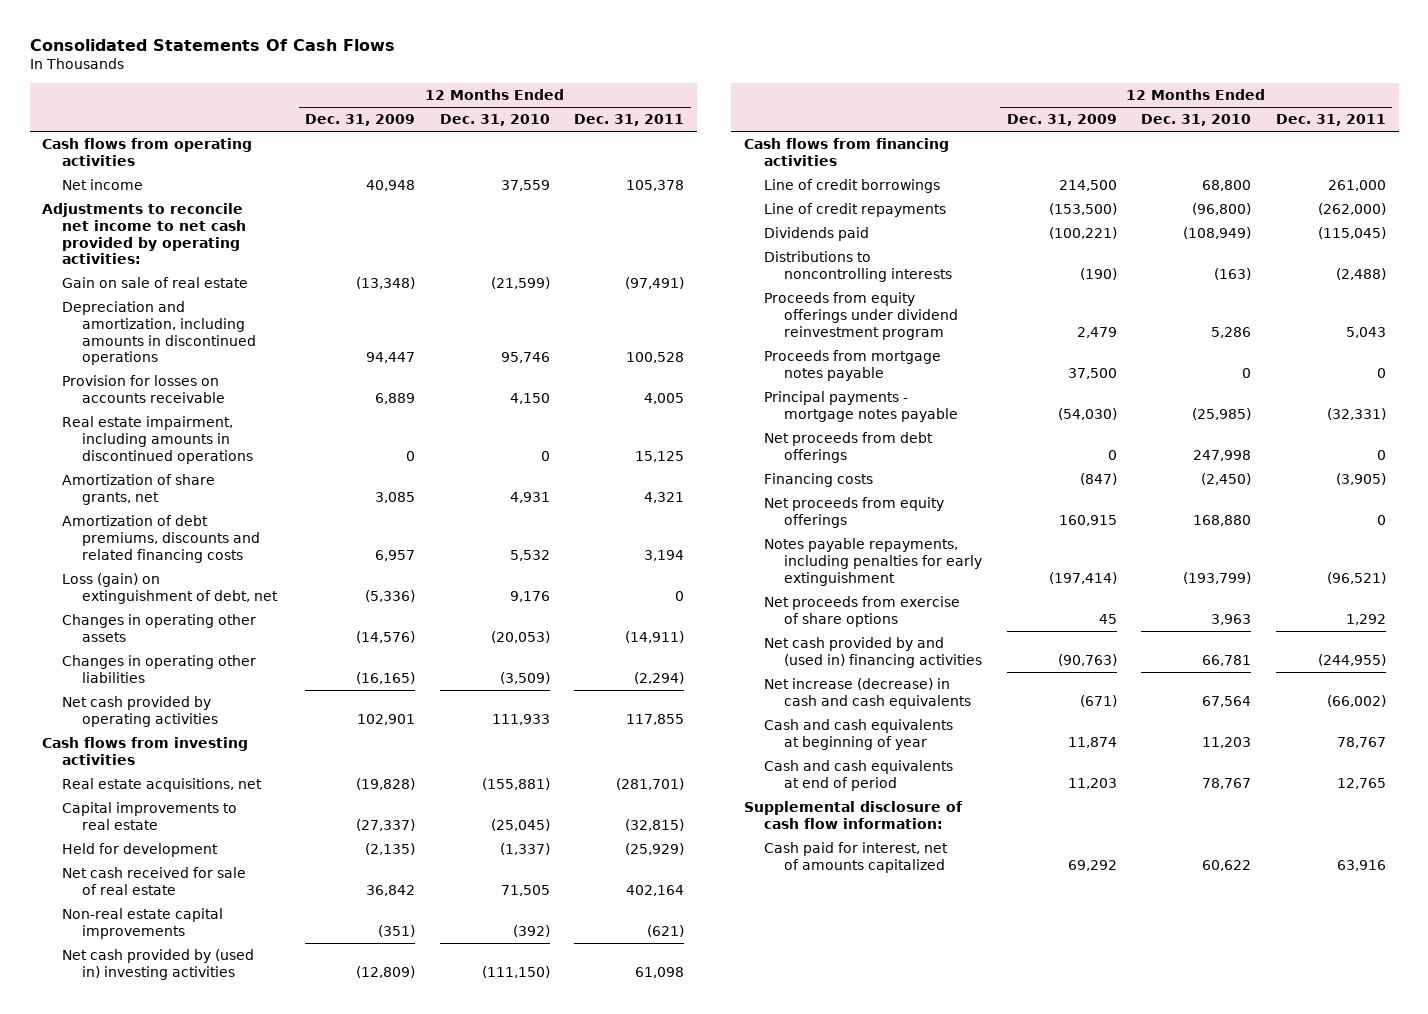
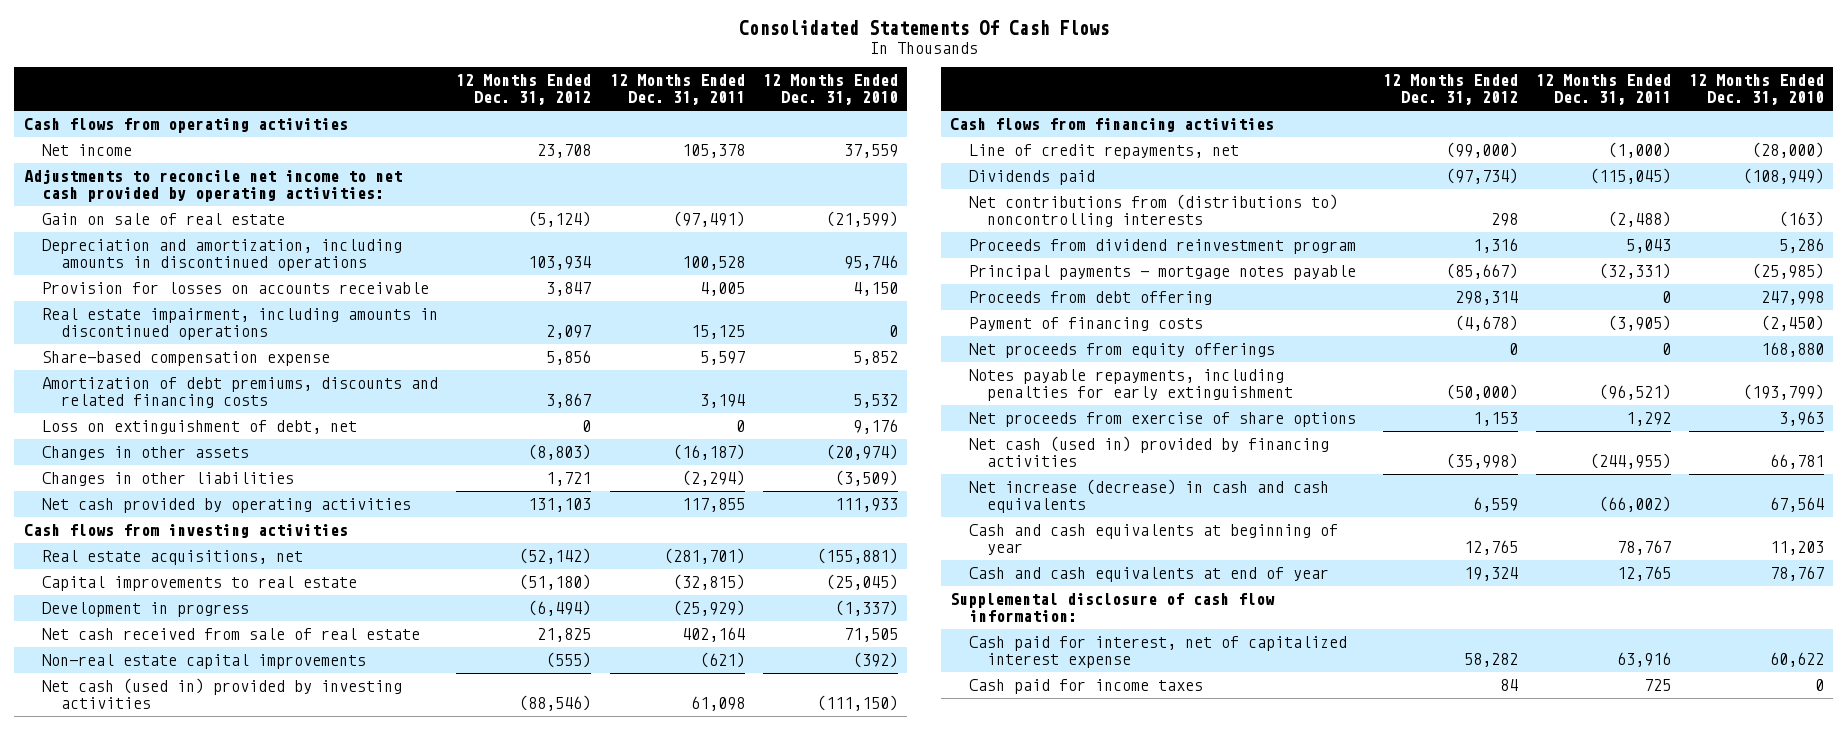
- | 12 Months Ended Dec. 31, 2009 | 12 Months Ended Dec. 31, 2010 | 12 Months Ended Dec. 31, 2011
+ | 12 Months Ended Dec. 31, 2012 | 12 Months Ended Dec. 31, 2011 | 12 Months Ended Dec. 31, 2010
- Amortization of share grants, net | 3,085 | 4,931 | 4,321
+ Share-based compensation expense | 5,856 | 5,597 | 5,852
- Loss (gain) on extinguishment of debt, net | (5,336) | 9,176 | 0
- Changes in operating other assets | (14,576) | (20,053) | (14,911)
- Changes in operating other liabilities | (16,165) | (3,509) | (2,294)
+ Loss on extinguishment of debt, net | 0 | 0 | 9,176
+ Changes in other assets | (8,803) | (16,187) | (20,974)
+ Changes in other liabilities | 1,721 | (2,294) | (3,509)
- Held for development | (2,135) | (1,337) | (25,929)
- Net cash received for sale of real estate | 36,842 | 71,505 | 402,164
+ Development in progress | (6,494) | (25,929) | (1,337)
+ Net cash received from sale of real estate | 21,825 | 402,164 | 71,505
- Net cash provided by (used in) investing activities | (12,809) | (111,150) | 61,098
+ Net cash (used in) provided by investing activities | (88,546) | 61,098 | (111,150)
- Line of credit borrowings | 214,500 | 68,800 | 261,000
- Line of credit repayments | (153,500) | (96,800) | (262,000)
+ Line of credit repayments, net | (99,000) | (1,000) | (28,000)
- Distributions to noncontrolling interests | (190) | (163) | (2,488)
- Proceeds from equity offerings under dividend reinvestment program | 2,479 | 5,286 | 5,043
- Proceeds from mortgage notes payable | 37,500 | 0 | 0
+ Net contributions from (distributions to) noncontrolling interests | 298 | (2,488) | (163)
+ Proceeds from dividend reinvestment program | 1,316 | 5,043 | 5,286
- Net proceeds from debt offerings | 0 | 247,998 | 0
- Financing costs | (847) | (2,450) | (3,905)
+ Proceeds from debt offering | 298,314 | 0 | 247,998
+ Payment of financing costs | (4,678) | (3,905) | (2,450)
- Net cash provided by and (used in) financing activities | (90,763) | 66,781 | (244,955)
+ Net cash (used in) provided by financing activities | (35,998) | (244,955) | 66,781
- Cash and cash equivalents at end of period | 11,203 | 78,767 | 12,765
+ Cash and cash equivalents at end of year | 19,324 | 12,765 | 78,767
- Cash paid for interest, net of amounts capitalized | 69,292 | 60,622 | 63,916
+ Cash paid for interest, net of capitalized interest expense | 58,282 | 63,916 | 60,622
+ Cash paid for income taxes | 84 | 725 | 0

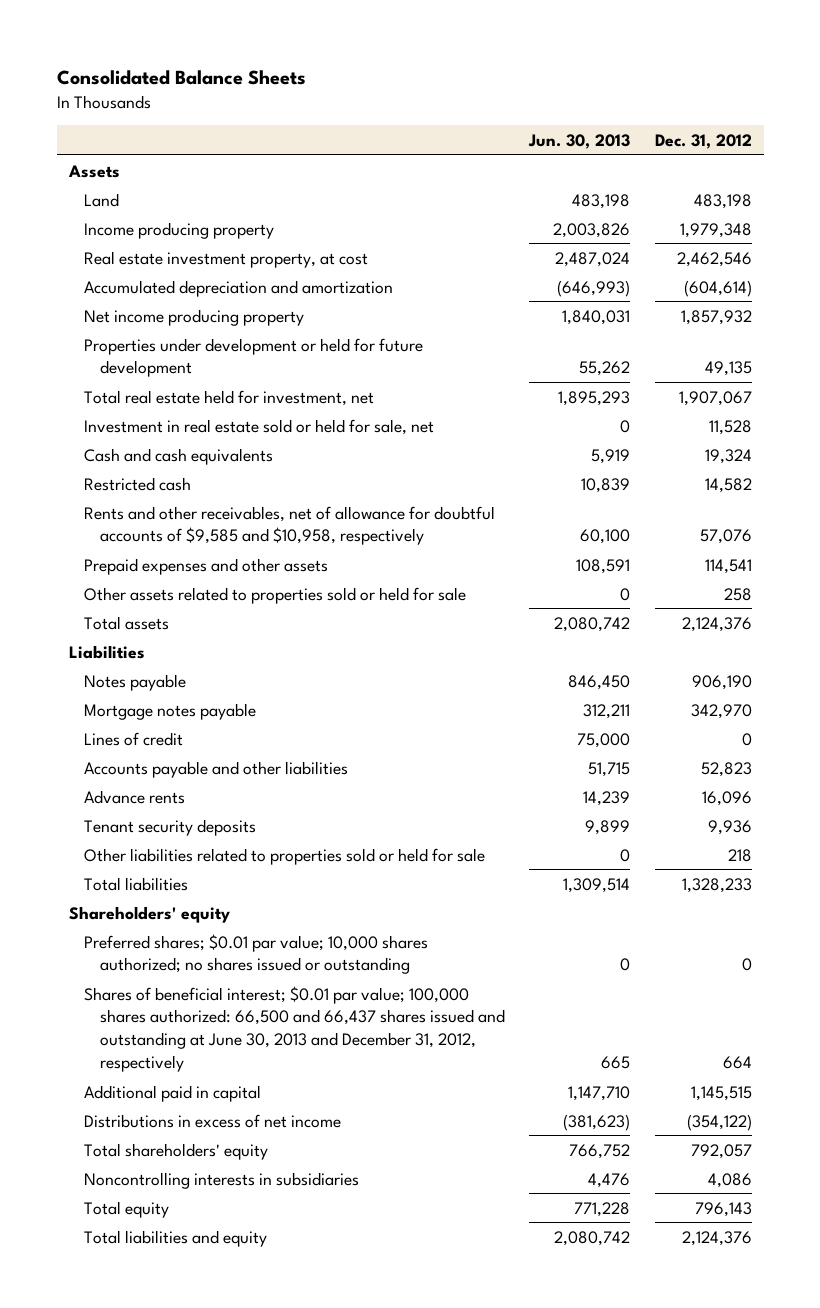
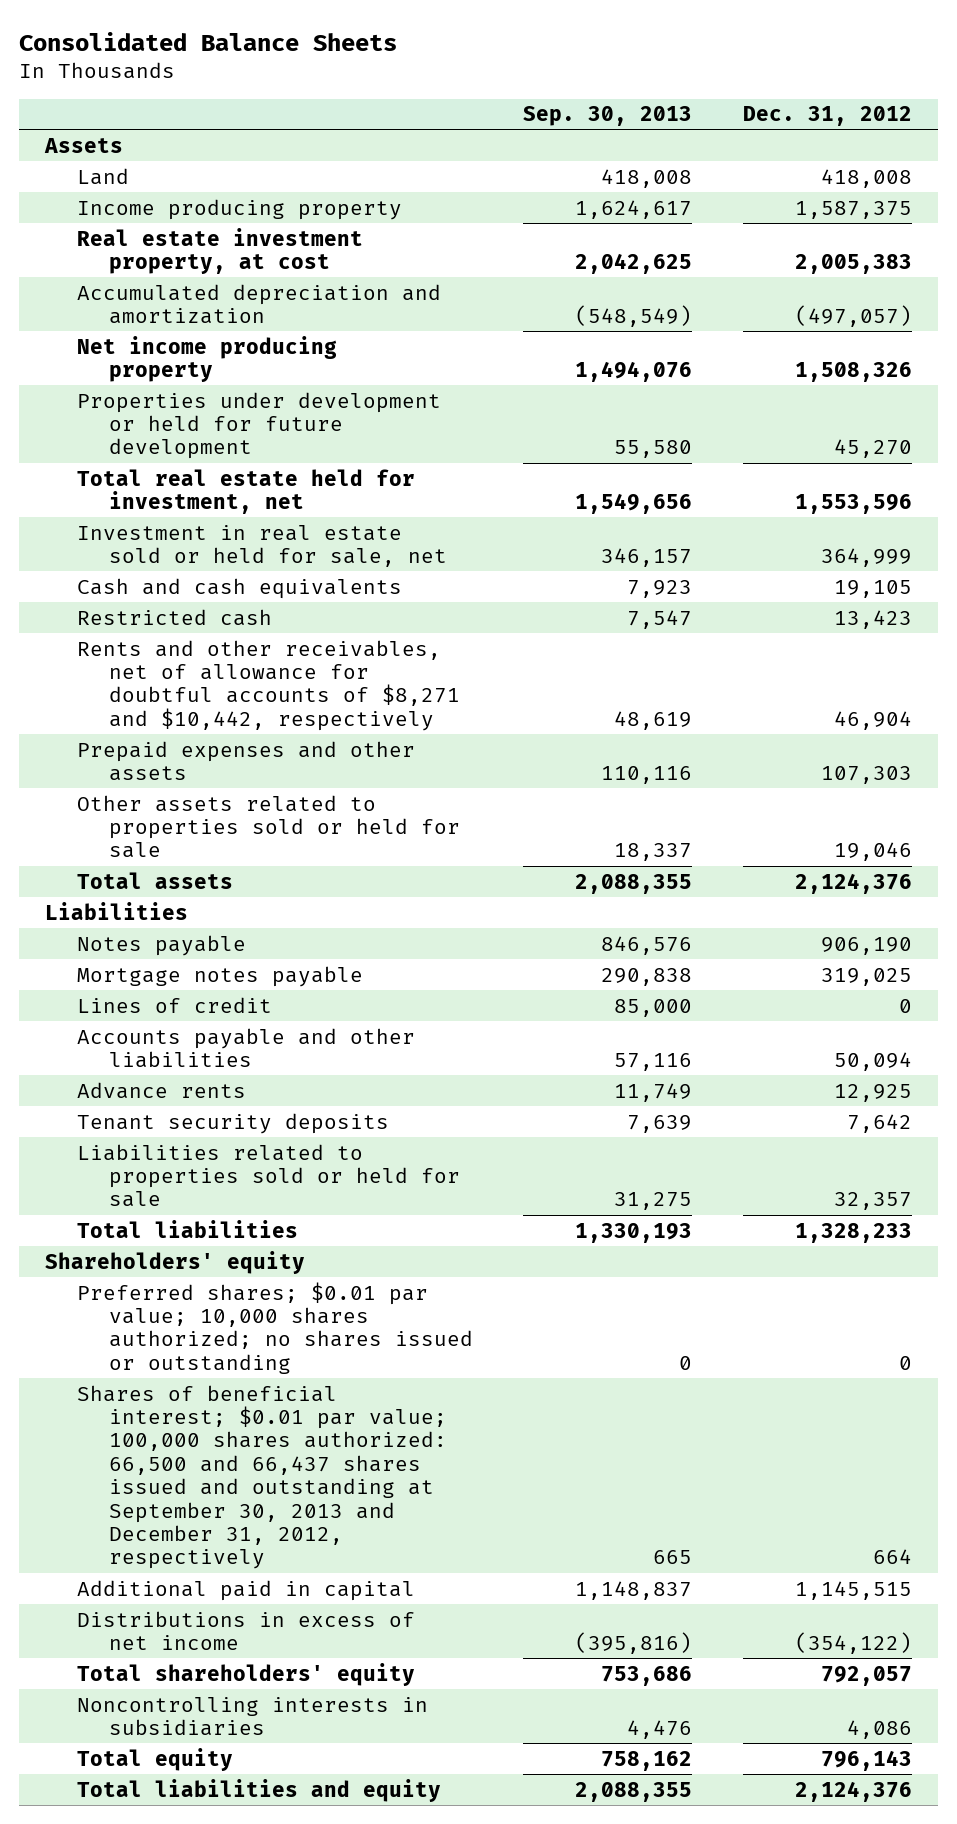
- | Jun. 30, 2013 | Dec. 31, 2012
+ | Sep. 30, 2013 | Dec. 31, 2012
- Land | 483,198 | 483,198
- Income producing property | 2,003,826 | 1,979,348
- Real estate investment property, at cost | 2,487,024 | 2,462,546
- Accumulated depreciation and amortization | (646,993) | (604,614)
- Net income producing property | 1,840,031 | 1,857,932
- Properties under development or held for future development | 55,262 | 49,135
- Total real estate held for investment, net | 1,895,293 | 1,907,067
- Investment in real estate sold or held for sale, net | 0 | 11,528
- Cash and cash equivalents | 5,919 | 19,324
- Restricted cash | 10,839 | 14,582
- Rents and other receivables, net of allowance for doubtful accounts of $9,585 and $10,958, respectively | 60,100 | 57,076
- Prepaid expenses and other assets | 108,591 | 114,541
- Other assets related to properties sold or held for sale | 0 | 258
+ Land | 418,008 | 418,008
+ Income producing property | 1,624,617 | 1,587,375
+ Real estate investment property, at cost | 2,042,625 | 2,005,383
+ Accumulated depreciation and amortization | (548,549) | (497,057)
+ Net income producing property | 1,494,076 | 1,508,326
+ Properties under development or held for future development | 55,580 | 45,270
+ Total real estate held for investment, net | 1,549,656 | 1,553,596
+ Investment in real estate sold or held for sale, net | 346,157 | 364,999
+ Cash and cash equivalents | 7,923 | 19,105
+ Restricted cash | 7,547 | 13,423
+ Rents and other receivables, net of allowance for doubtful accounts of $8,271 and $10,442, respectively | 48,619 | 46,904
+ Prepaid expenses and other assets | 110,116 | 107,303
+ Other assets related to properties sold or held for sale | 18,337 | 19,046
- Mortgage notes payable | 312,211 | 342,970
+ Mortgage notes payable | 290,838 | 319,025
- Accounts payable and other liabilities | 51,715 | 52,823
- Advance rents | 14,239 | 16,096
- Tenant security deposits | 9,899 | 9,936
- Other liabilities related to properties sold or held for sale | 0 | 218
+ Accounts payable and other liabilities | 57,116 | 50,094
+ Advance rents | 11,749 | 12,925
+ Tenant security deposits | 7,639 | 7,642
+ Liabilities related to properties sold or held for sale | 31,275 | 32,357
- Shares of beneficial interest; $0.01 par value; 100,000 shares authorized: 66,500 and 66,437 shares issued and outstanding at June 30, 2013 and December 31, 2012, respectively | 665 | 664
+ Shares of beneficial interest; $0.01 par value; 100,000 shares authorized: 66,500 and 66,437 shares issued and outstanding at September 30, 2013 and December 31, 2012, respectively | 665 | 664

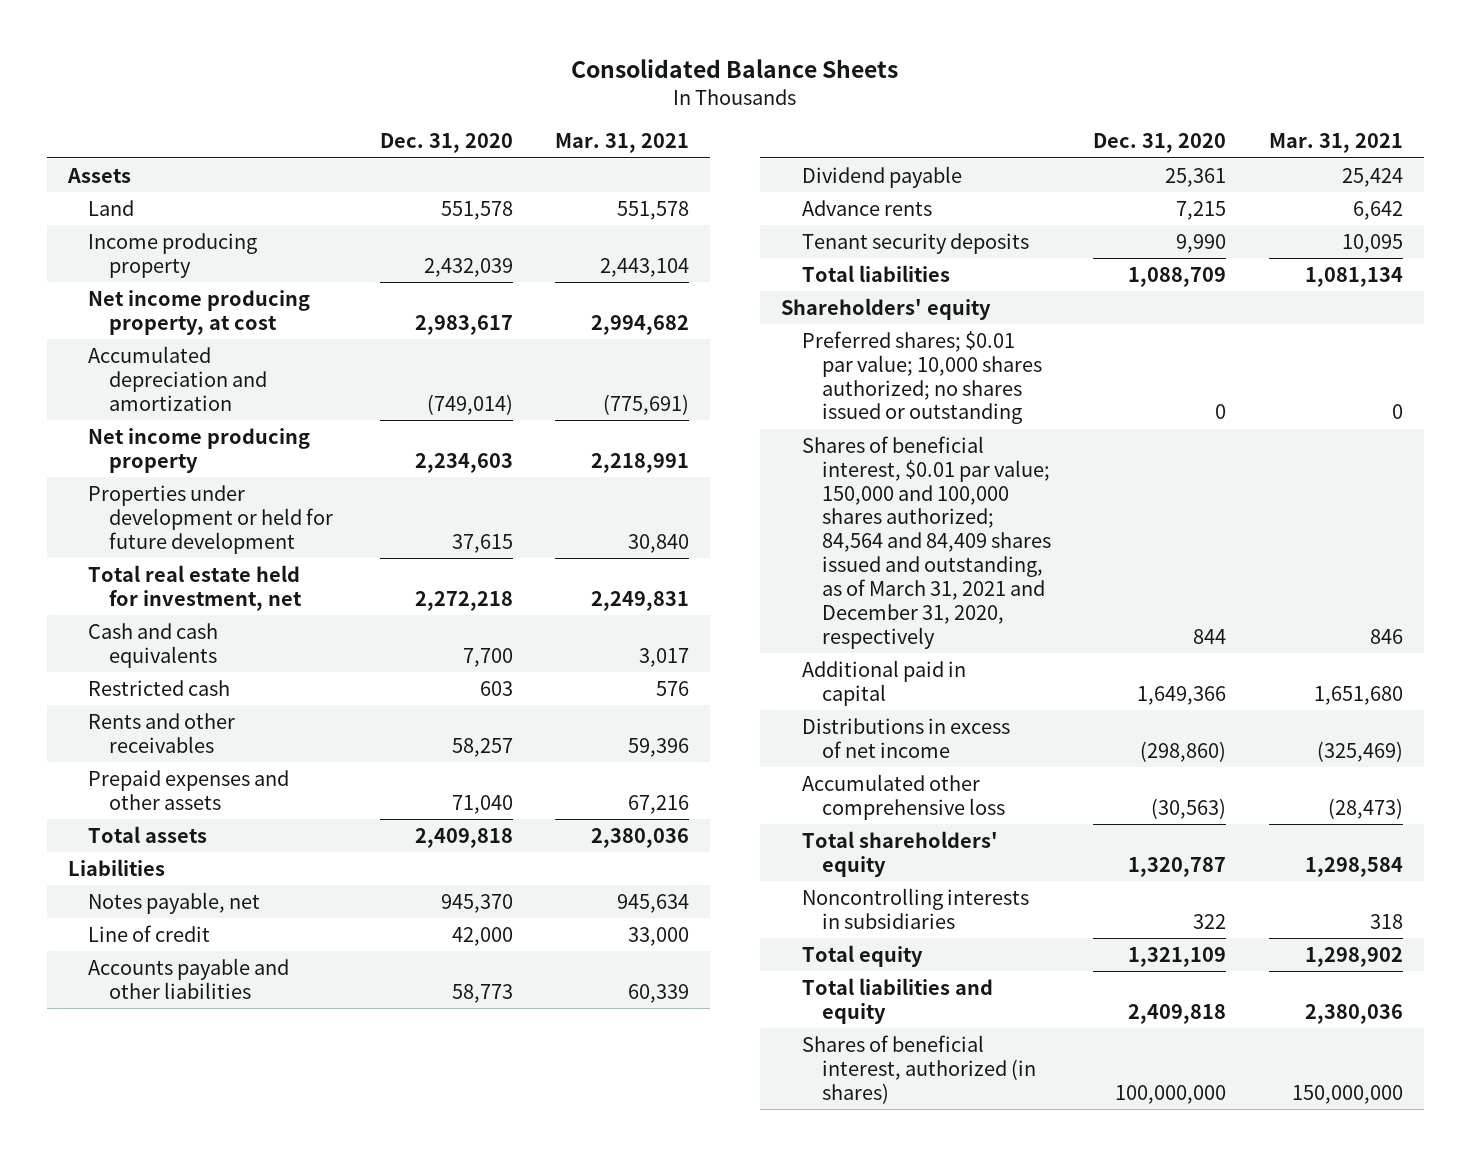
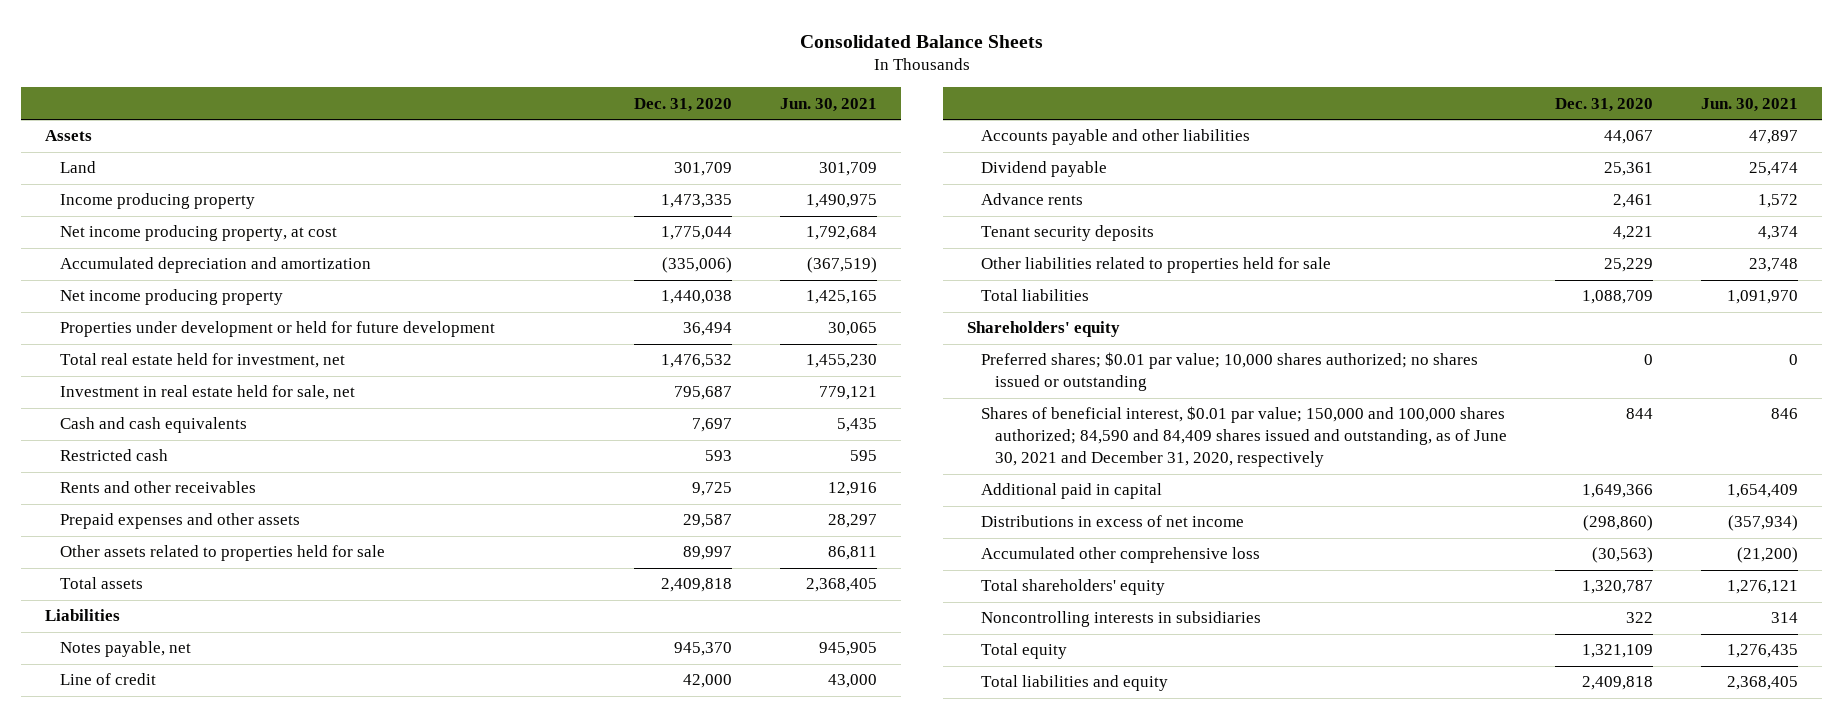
- | Dec. 31, 2020 | Mar. 31, 2021
+ | Dec. 31, 2020 | Jun. 30, 2021
- Land | 551,578 | 551,578
- Income producing property | 2,432,039 | 2,443,104
- Net income producing property, at cost | 2,983,617 | 2,994,682
- Accumulated depreciation and amortization | (749,014) | (775,691)
- Net income producing property | 2,234,603 | 2,218,991
- Properties under development or held for future development | 37,615 | 30,840
- Total real estate held for investment, net | 2,272,218 | 2,249,831
- Cash and cash equivalents | 7,700 | 3,017
- Restricted cash | 603 | 576
- Rents and other receivables | 58,257 | 59,396
- Prepaid expenses and other assets | 71,040 | 67,216
+ Land | 301,709 | 301,709
+ Income producing property | 1,473,335 | 1,490,975
+ Net income producing property, at cost | 1,775,044 | 1,792,684
+ Accumulated depreciation and amortization | (335,006) | (367,519)
+ Net income producing property | 1,440,038 | 1,425,165
+ Properties under development or held for future development | 36,494 | 30,065
+ Total real estate held for investment, net | 1,476,532 | 1,455,230
+ Investment in real estate held for sale, net | 795,687 | 779,121
+ Cash and cash equivalents | 7,697 | 5,435
+ Restricted cash | 593 | 595
+ Rents and other receivables | 9,725 | 12,916
+ Prepaid expenses and other assets | 29,587 | 28,297
+ Other assets related to properties held for sale | 89,997 | 86,811
- Accounts payable and other liabilities | 58,773 | 60,339
+ Accounts payable and other liabilities | 44,067 | 47,897
- Advance rents | 7,215 | 6,642
- Tenant security deposits | 9,990 | 10,095
+ Advance rents | 2,461 | 1,572
+ Tenant security deposits | 4,221 | 4,374
+ Other liabilities related to properties held for sale | 25,229 | 23,748
- Shares of beneficial interest, $0.01 par value; 150,000 and 100,000 shares authorized; 84,564 and 84,409 shares issued and outstanding, as of March 31, 2021 and December 31, 2020, respectively | 844 | 846
+ Shares of beneficial interest, $0.01 par value; 150,000 and 100,000 shares authorized; 84,590 and 84,409 shares issued and outstanding, as of June 30, 2021 and December 31, 2020, respectively | 844 | 846
- Shares of beneficial interest, authorized (in shares) | 100,000,000 | 150,000,000

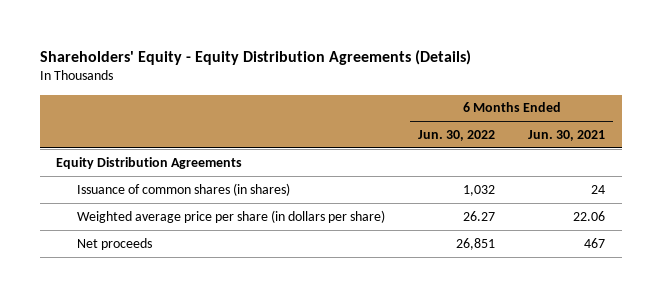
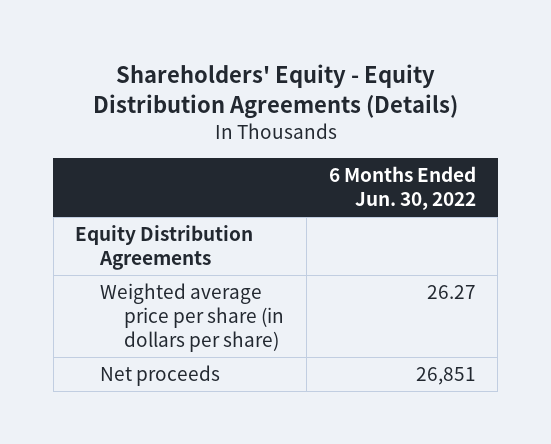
- | 6 Months Ended Jun. 30, 2022 | 6 Months Ended Jun. 30, 2021
+ | 6 Months Ended Jun. 30, 2022
- Issuance of common shares (in shares) | 1,032 | 24

